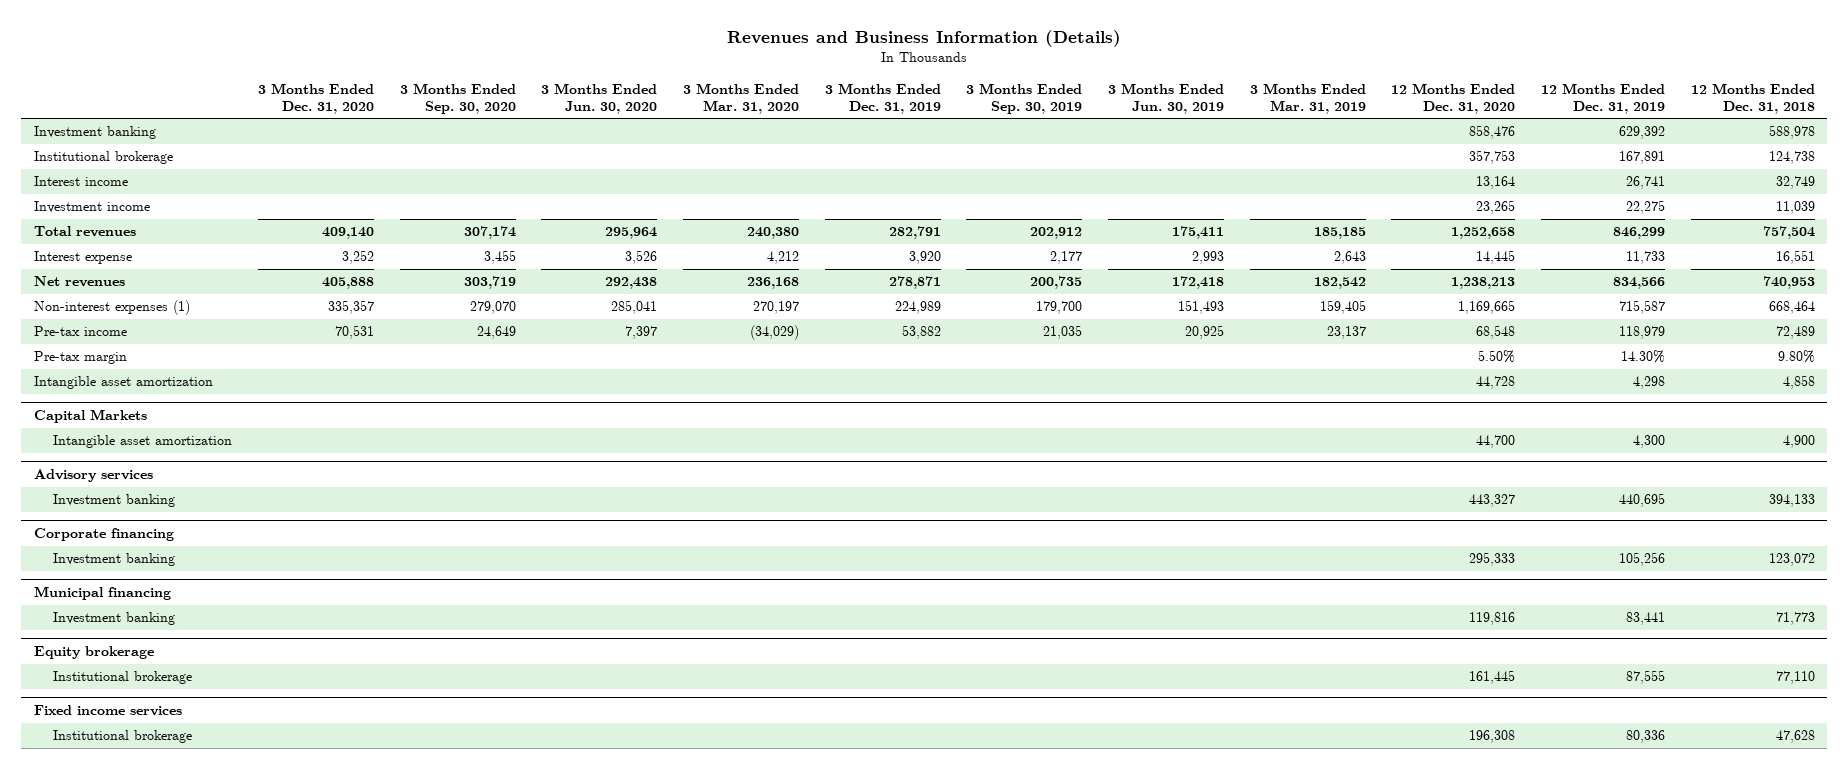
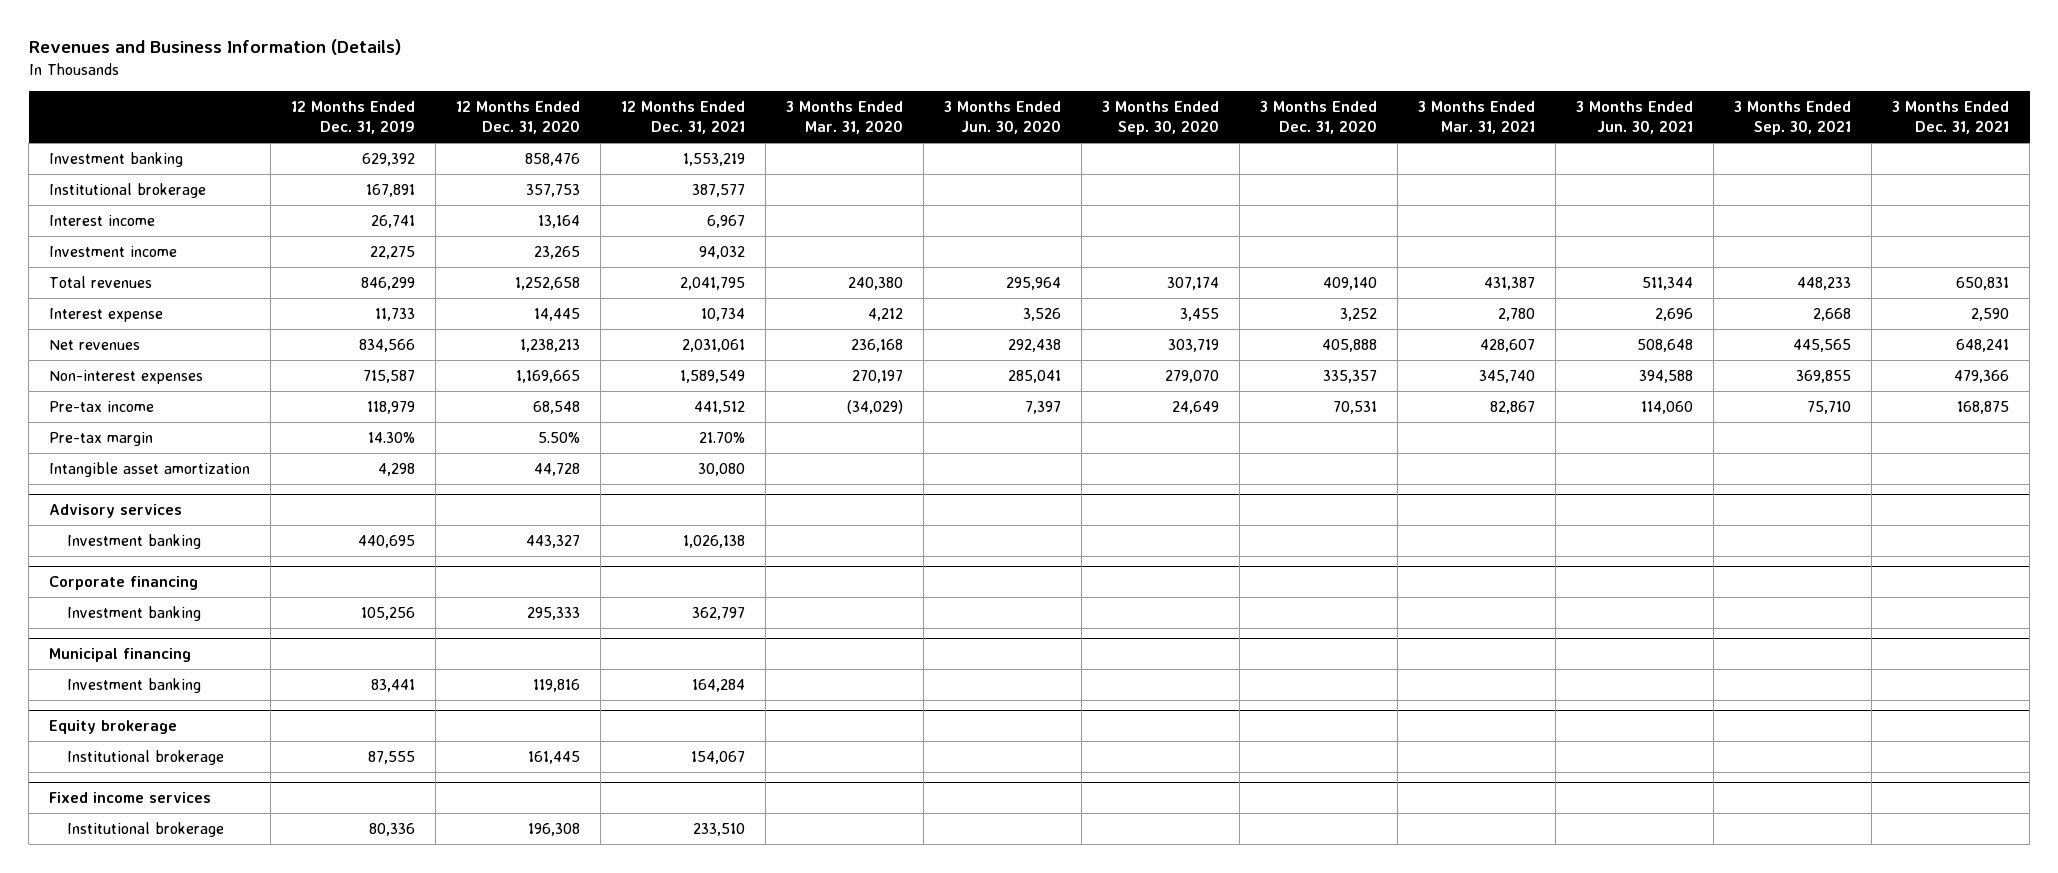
- | 3 Months Ended Dec. 31, 2020 | 3 Months Ended Sep. 30, 2020 | 3 Months Ended Jun. 30, 2020 | 3 Months Ended Mar. 31, 2020 | 3 Months Ended Dec. 31, 2019 | 3 Months Ended Sep. 30, 2019 | 3 Months Ended Jun. 30, 2019 | 3 Months Ended Mar. 31, 2019 | 12 Months Ended Dec. 31, 2020 | 12 Months Ended Dec. 31, 2019 | 12 Months Ended Dec. 31, 2018
+ | 12 Months Ended Dec. 31, 2019 | 12 Months Ended Dec. 31, 2020 | 12 Months Ended Dec. 31, 2021 | 3 Months Ended Mar. 31, 2020 | 3 Months Ended Jun. 30, 2020 | 3 Months Ended Sep. 30, 2020 | 3 Months Ended Dec. 31, 2020 | 3 Months Ended Mar. 31, 2021 | 3 Months Ended Jun. 30, 2021 | 3 Months Ended Sep. 30, 2021 | 3 Months Ended Dec. 31, 2021
- Non-interest expenses (1) | 335,357 | 279,070 | 285,041 | 270,197 | 224,989 | 179,700 | 151,493 | 159,405 | 1,169,665 | 715,587 | 668,464
+ Non-interest expenses | 715,587 | 1,169,665 | 1,589,549 | 270,197 | 285,041 | 279,070 | 335,357 | 345,740 | 394,588 | 369,855 | 479,366
- Capital Markets
- Intangible asset amortization | | | | | | | | | 44,700 | 4,300 | 4,900

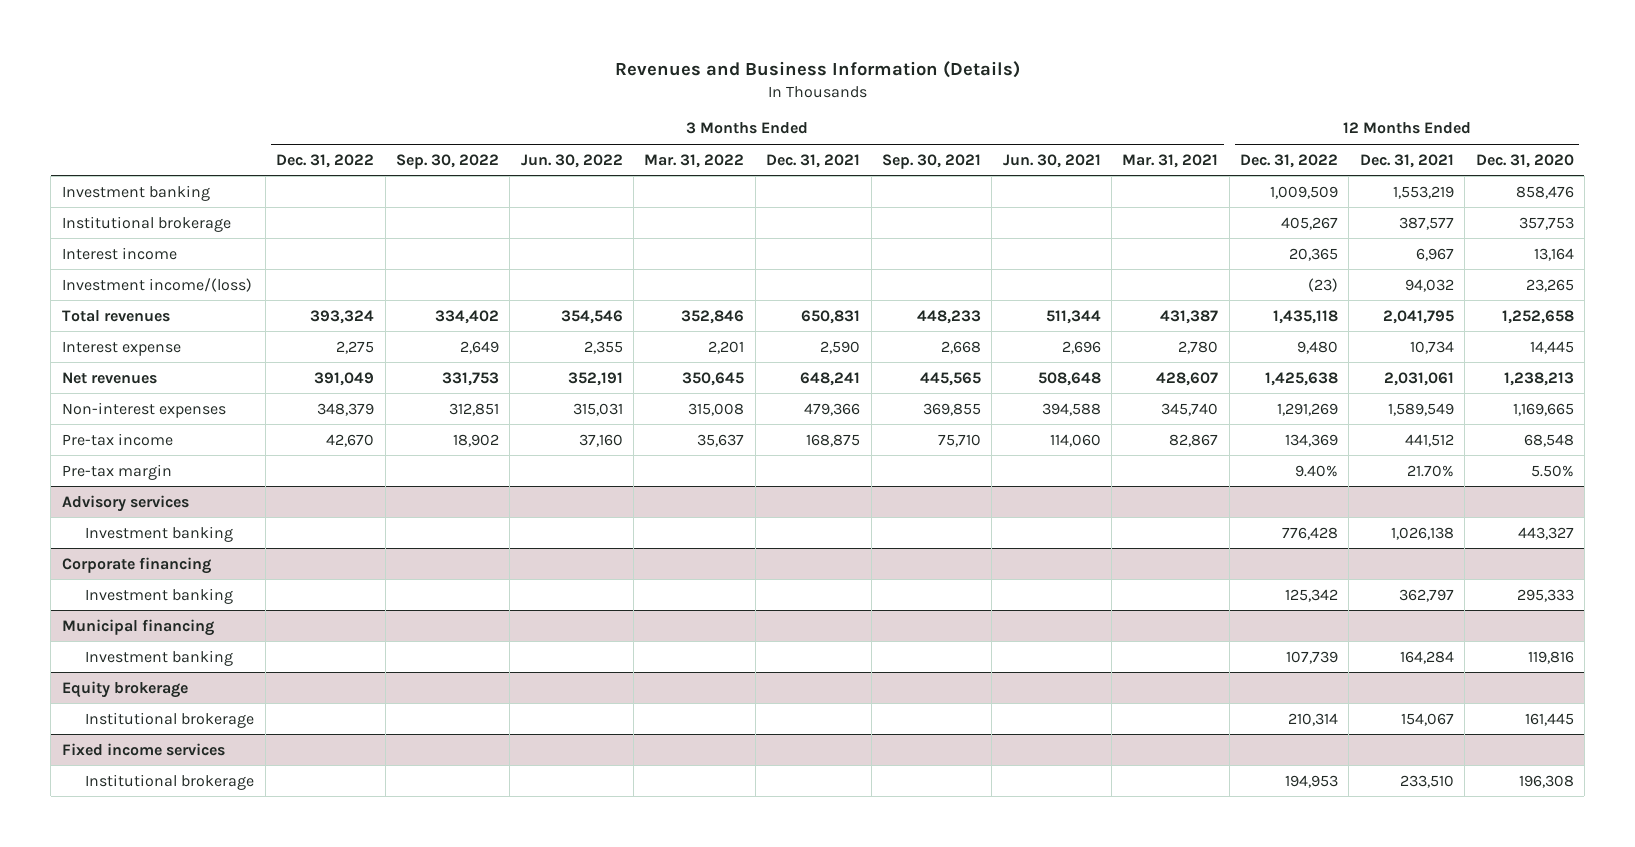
- | 12 Months Ended Dec. 31, 2019 | 12 Months Ended Dec. 31, 2020 | 12 Months Ended Dec. 31, 2021 | 3 Months Ended Mar. 31, 2020 | 3 Months Ended Jun. 30, 2020 | 3 Months Ended Sep. 30, 2020 | 3 Months Ended Dec. 31, 2020 | 3 Months Ended Mar. 31, 2021 | 3 Months Ended Jun. 30, 2021 | 3 Months Ended Sep. 30, 2021 | 3 Months Ended Dec. 31, 2021
+ | 3 Months Ended Dec. 31, 2022 | 3 Months Ended Sep. 30, 2022 | 3 Months Ended Jun. 30, 2022 | 3 Months Ended Mar. 31, 2022 | 3 Months Ended Dec. 31, 2021 | 3 Months Ended Sep. 30, 2021 | 3 Months Ended Jun. 30, 2021 | 3 Months Ended Mar. 31, 2021 | 12 Months Ended Dec. 31, 2022 | 12 Months Ended Dec. 31, 2021 | 12 Months Ended Dec. 31, 2020
- Investment income | 22,275 | 23,265 | 94,032 | | | | | | | |
+ Investment income/(loss) | | | | | | | | | (23) | 94,032 | 23,265
- Intangible asset amortization | 4,298 | 44,728 | 30,080 | | | | | | | |

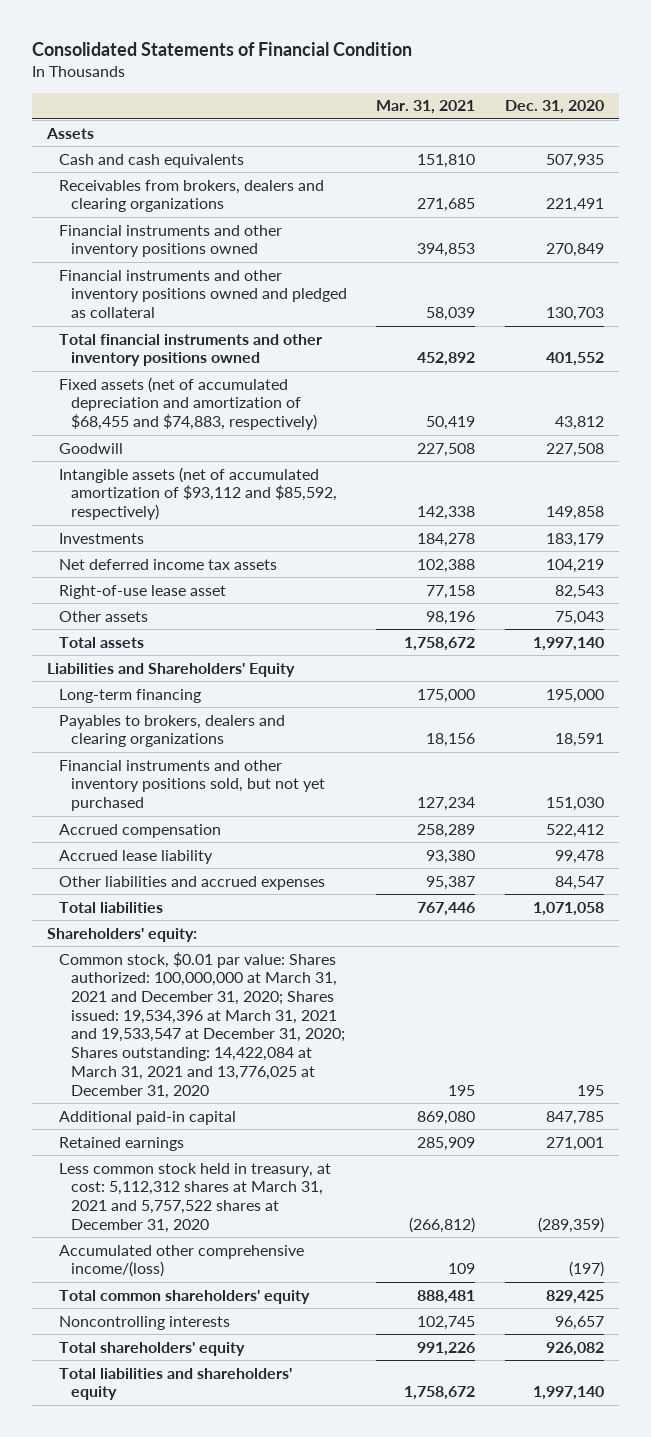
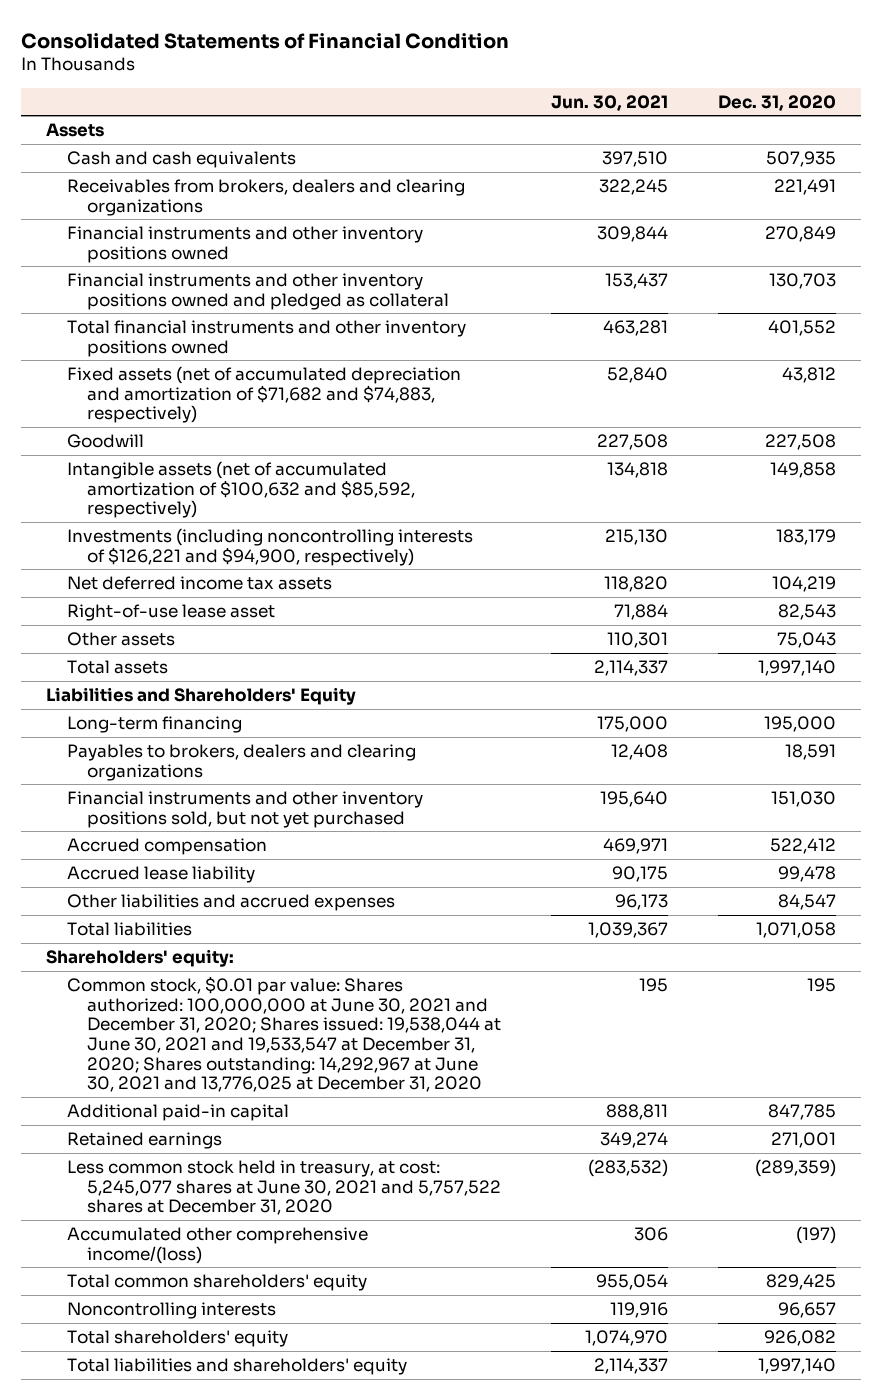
- | Mar. 31, 2021 | Dec. 31, 2020
+ | Jun. 30, 2021 | Dec. 31, 2020
- Fixed assets (net of accumulated depreciation and amortization of $68,455 and $74,883, respectively) | 50,419 | 43,812
+ Fixed assets (net of accumulated depreciation and amortization of $71,682 and $74,883, respectively) | 52,840 | 43,812
- Intangible assets (net of accumulated amortization of $93,112 and $85,592, respectively) | 142,338 | 149,858
- Investments | 184,278 | 183,179
+ Intangible assets (net of accumulated amortization of $100,632 and $85,592, respectively) | 134,818 | 149,858
+ Investments (including noncontrolling interests of $126,221 and $94,900, respectively) | 215,130 | 183,179
- Common stock, $0.01 par value: Shares authorized: 100,000,000 at March 31, 2021 and December 31, 2020; Shares issued: 19,534,396 at March 31, 2021 and 19,533,547 at December 31, 2020; Shares outstanding: 14,422,084 at March 31, 2021 and 13,776,025 at December 31, 2020 | 195 | 195
+ Common stock, $0.01 par value: Shares authorized: 100,000,000 at June 30, 2021 and December 31, 2020; Shares issued: 19,538,044 at June 30, 2021 and 19,533,547 at December 31, 2020; Shares outstanding: 14,292,967 at June 30, 2021 and 13,776,025 at December 31, 2020 | 195 | 195
- Less common stock held in treasury, at cost: 5,112,312 shares at March 31, 2021 and 5,757,522 shares at December 31, 2020 | (266,812) | (289,359)
+ Less common stock held in treasury, at cost: 5,245,077 shares at June 30, 2021 and 5,757,522 shares at December 31, 2020 | (283,532) | (289,359)

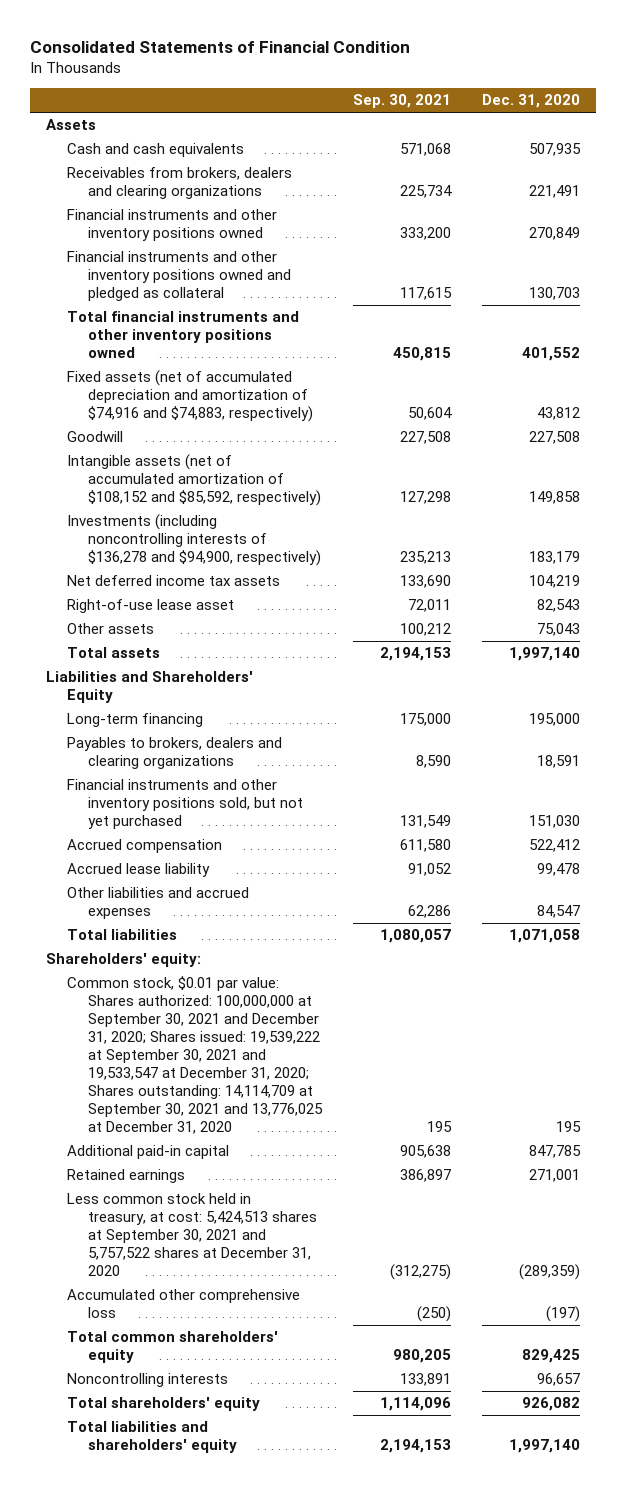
- | Jun. 30, 2021 | Dec. 31, 2020
+ | Sep. 30, 2021 | Dec. 31, 2020
- Fixed assets (net of accumulated depreciation and amortization of $71,682 and $74,883, respectively) | 52,840 | 43,812
+ Fixed assets (net of accumulated depreciation and amortization of $74,916 and $74,883, respectively) | 50,604 | 43,812
- Intangible assets (net of accumulated amortization of $100,632 and $85,592, respectively) | 134,818 | 149,858
- Investments (including noncontrolling interests of $126,221 and $94,900, respectively) | 215,130 | 183,179
+ Intangible assets (net of accumulated amortization of $108,152 and $85,592, respectively) | 127,298 | 149,858
+ Investments (including noncontrolling interests of $136,278 and $94,900, respectively) | 235,213 | 183,179
- Common stock, $0.01 par value: Shares authorized: 100,000,000 at June 30, 2021 and December 31, 2020; Shares issued: 19,538,044 at June 30, 2021 and 19,533,547 at December 31, 2020; Shares outstanding: 14,292,967 at June 30, 2021 and 13,776,025 at December 31, 2020 | 195 | 195
+ Common stock, $0.01 par value: Shares authorized: 100,000,000 at September 30, 2021 and December 31, 2020; Shares issued: 19,539,222 at September 30, 2021 and 19,533,547 at December 31, 2020; Shares outstanding: 14,114,709 at September 30, 2021 and 13,776,025 at December 31, 2020 | 195 | 195
- Less common stock held in treasury, at cost: 5,245,077 shares at June 30, 2021 and 5,757,522 shares at December 31, 2020 | (283,532) | (289,359)
- Accumulated other comprehensive income/(loss) | 306 | (197)
+ Less common stock held in treasury, at cost: 5,424,513 shares at September 30, 2021 and 5,757,522 shares at December 31, 2020 | (312,275) | (289,359)
+ Accumulated other comprehensive loss | (250) | (197)

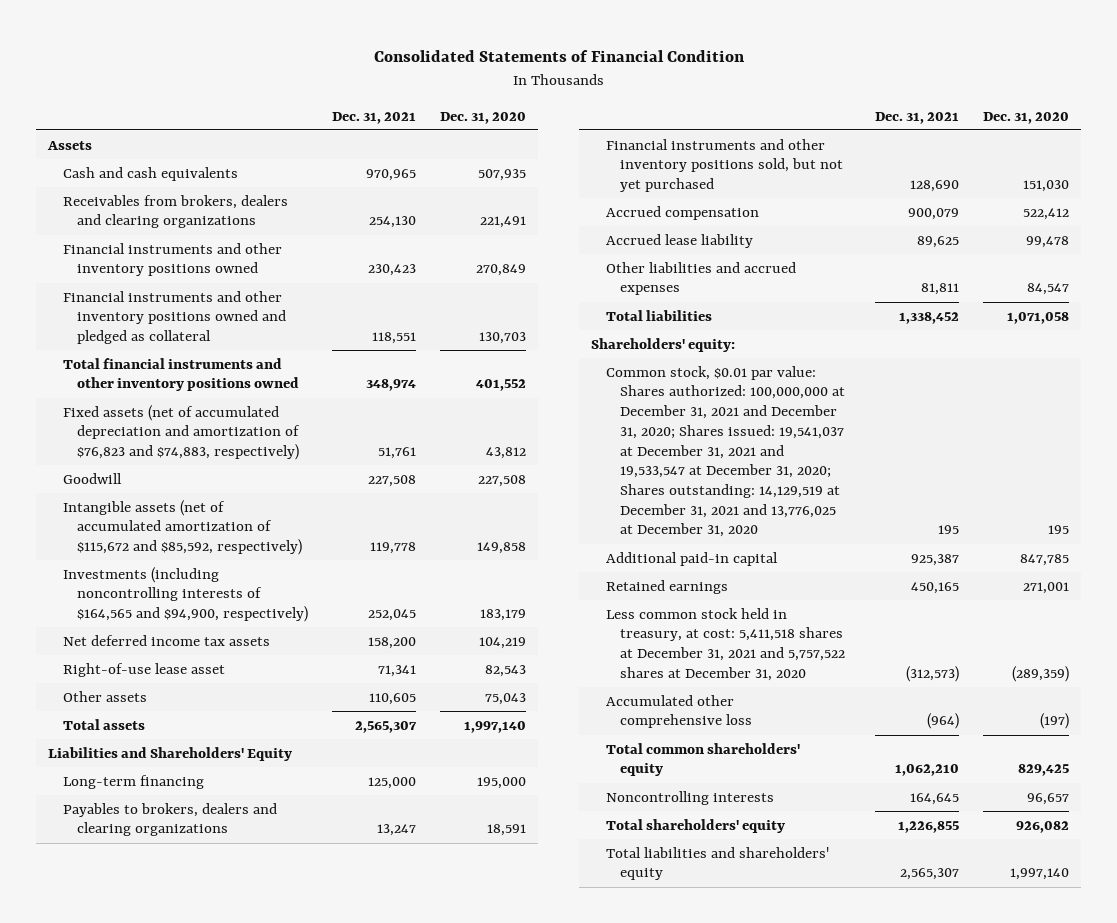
- | Sep. 30, 2021 | Dec. 31, 2020
+ | Dec. 31, 2021 | Dec. 31, 2020
- Fixed assets (net of accumulated depreciation and amortization of $74,916 and $74,883, respectively) | 50,604 | 43,812
+ Fixed assets (net of accumulated depreciation and amortization of $76,823 and $74,883, respectively) | 51,761 | 43,812
- Intangible assets (net of accumulated amortization of $108,152 and $85,592, respectively) | 127,298 | 149,858
- Investments (including noncontrolling interests of $136,278 and $94,900, respectively) | 235,213 | 183,179
+ Intangible assets (net of accumulated amortization of $115,672 and $85,592, respectively) | 119,778 | 149,858
+ Investments (including noncontrolling interests of $164,565 and $94,900, respectively) | 252,045 | 183,179
- Common stock, $0.01 par value: Shares authorized: 100,000,000 at September 30, 2021 and December 31, 2020; Shares issued: 19,539,222 at September 30, 2021 and 19,533,547 at December 31, 2020; Shares outstanding: 14,114,709 at September 30, 2021 and 13,776,025 at December 31, 2020 | 195 | 195
+ Common stock, $0.01 par value: Shares authorized: 100,000,000 at December 31, 2021 and December 31, 2020; Shares issued: 19,541,037 at December 31, 2021 and 19,533,547 at December 31, 2020; Shares outstanding: 14,129,519 at December 31, 2021 and 13,776,025 at December 31, 2020 | 195 | 195
- Less common stock held in treasury, at cost: 5,424,513 shares at September 30, 2021 and 5,757,522 shares at December 31, 2020 | (312,275) | (289,359)
+ Less common stock held in treasury, at cost: 5,411,518 shares at December 31, 2021 and 5,757,522 shares at December 31, 2020 | (312,573) | (289,359)

